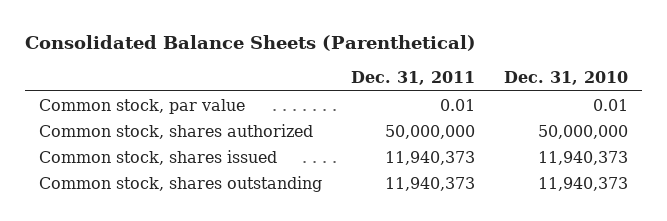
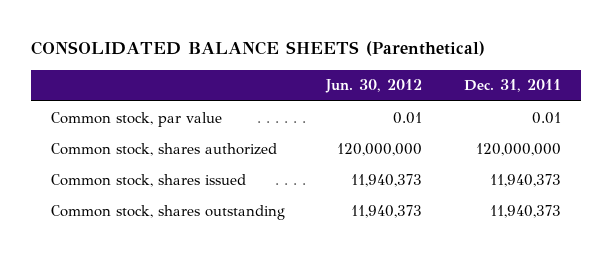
- Consolidated Balance Sheets (Parenthetical)
+ CONSOLIDATED BALANCE SHEETS (Parenthetical)
- | Dec. 31, 2011 | Dec. 31, 2010
+ | Jun. 30, 2012 | Dec. 31, 2011
- Common stock, shares authorized | 50,000,000 | 50,000,000
+ Common stock, shares authorized | 120,000,000 | 120,000,000

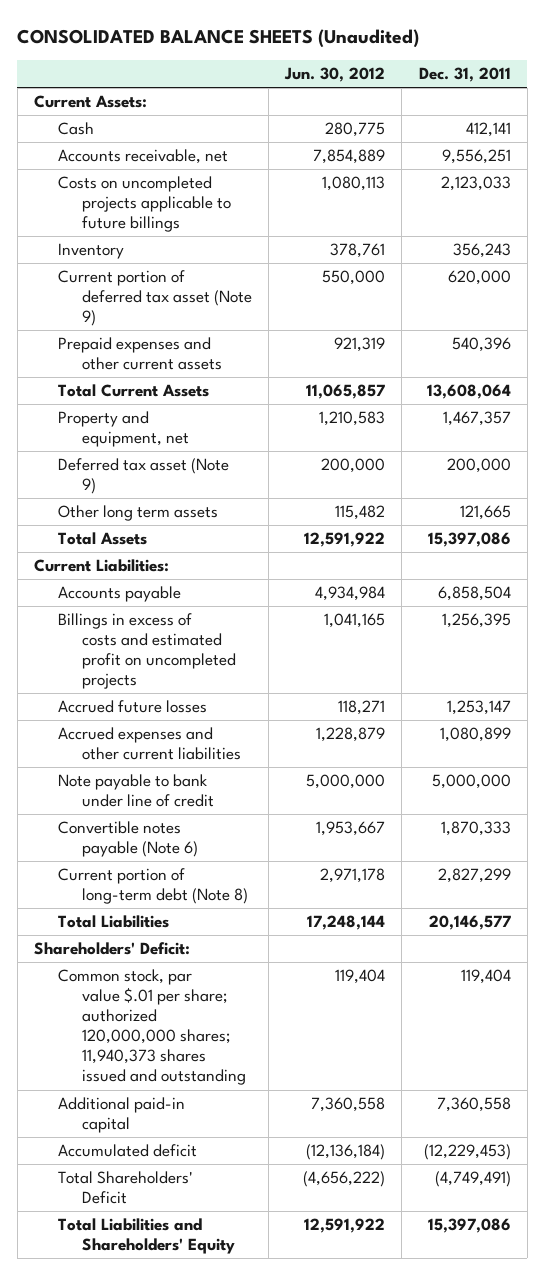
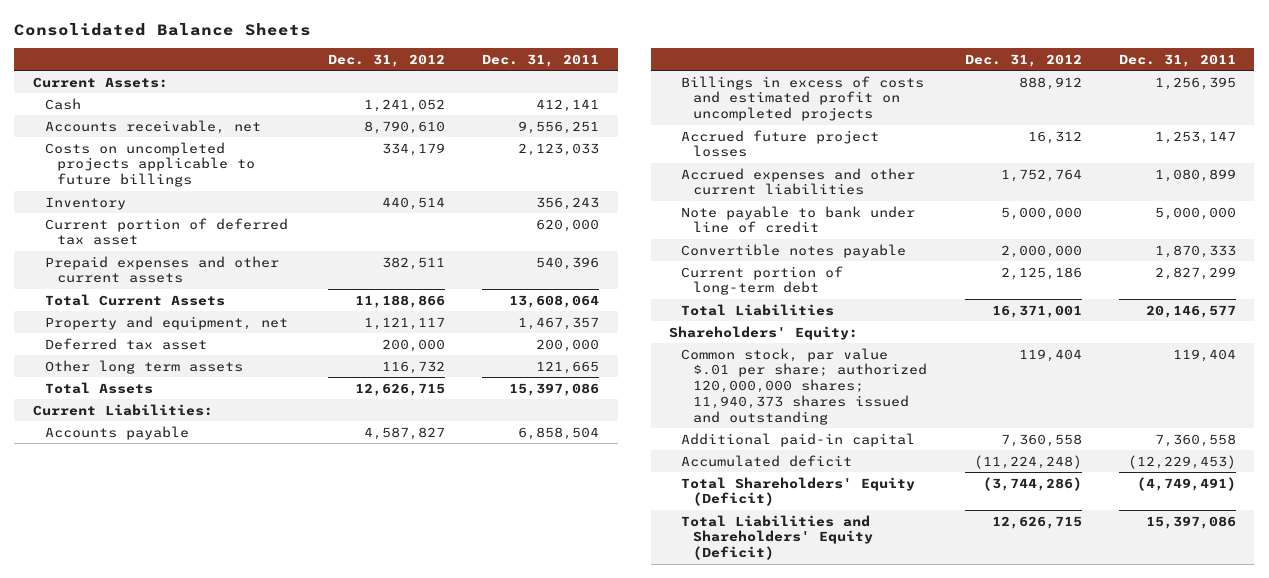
- CONSOLIDATED BALANCE SHEETS (Unaudited)
+ Consolidated Balance Sheets
- | Jun. 30, 2012 | Dec. 31, 2011
+ | Dec. 31, 2012 | Dec. 31, 2011
- Current portion of deferred tax asset (Note 9) | 550,000 | 620,000
+ Current portion of deferred tax asset | | 620,000
- Deferred tax asset (Note 9) | 200,000 | 200,000
+ Deferred tax asset | 200,000 | 200,000
- Accrued future losses | 118,271 | 1,253,147
+ Accrued future project losses | 16,312 | 1,253,147
- Convertible notes payable (Note 6) | 1,953,667 | 1,870,333
- Current portion of long-term debt (Note 8) | 2,971,178 | 2,827,299
+ Convertible notes payable | 2,000,000 | 1,870,333
+ Current portion of long-term debt | 2,125,186 | 2,827,299
- Shareholders' Deficit:
+ Shareholders' Equity:
- Total Shareholders' Deficit | (4,656,222) | (4,749,491)
- Total Liabilities and Shareholders' Equity | 12,591,922 | 15,397,086
+ Total Shareholders' Equity (Deficit) | (3,744,286) | (4,749,491)
+ Total Liabilities and Shareholders' Equity (Deficit) | 12,626,715 | 15,397,086

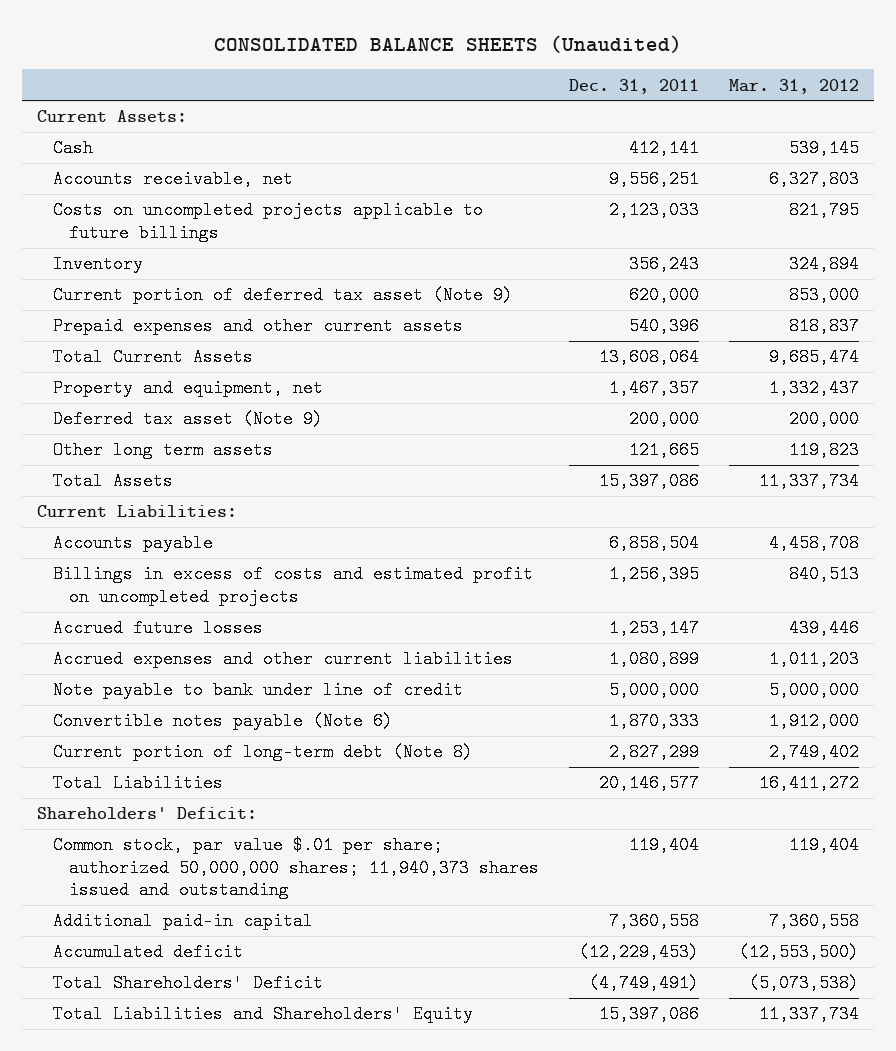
- Consolidated Balance Sheets
+ CONSOLIDATED BALANCE SHEETS (Unaudited)
- | Dec. 31, 2012 | Dec. 31, 2011
+ | Dec. 31, 2011 | Mar. 31, 2012
- Current portion of deferred tax asset | | 620,000
+ Current portion of deferred tax asset (Note 9) | 620,000 | 853,000
- Deferred tax asset | 200,000 | 200,000
+ Deferred tax asset (Note 9) | 200,000 | 200,000
- Accrued future project losses | 16,312 | 1,253,147
+ Accrued future losses | 1,253,147 | 439,446
- Convertible notes payable | 2,000,000 | 1,870,333
- Current portion of long-term debt | 2,125,186 | 2,827,299
+ Convertible notes payable (Note 6) | 1,870,333 | 1,912,000
+ Current portion of long-term debt (Note 8) | 2,827,299 | 2,749,402
- Shareholders' Equity:
- Common stock, par value $.01 per share; authorized 120,000,000 shares; 11,940,373 shares issued and outstanding | 119,404 | 119,404
+ Shareholders' Deficit:
+ Common stock, par value $.01 per share; authorized 50,000,000 shares; 11,940,373 shares issued and outstanding | 119,404 | 119,404
- Total Shareholders' Equity (Deficit) | (3,744,286) | (4,749,491)
- Total Liabilities and Shareholders' Equity (Deficit) | 12,626,715 | 15,397,086
+ Total Shareholders' Deficit | (4,749,491) | (5,073,538)
+ Total Liabilities and Shareholders' Equity | 15,397,086 | 11,337,734

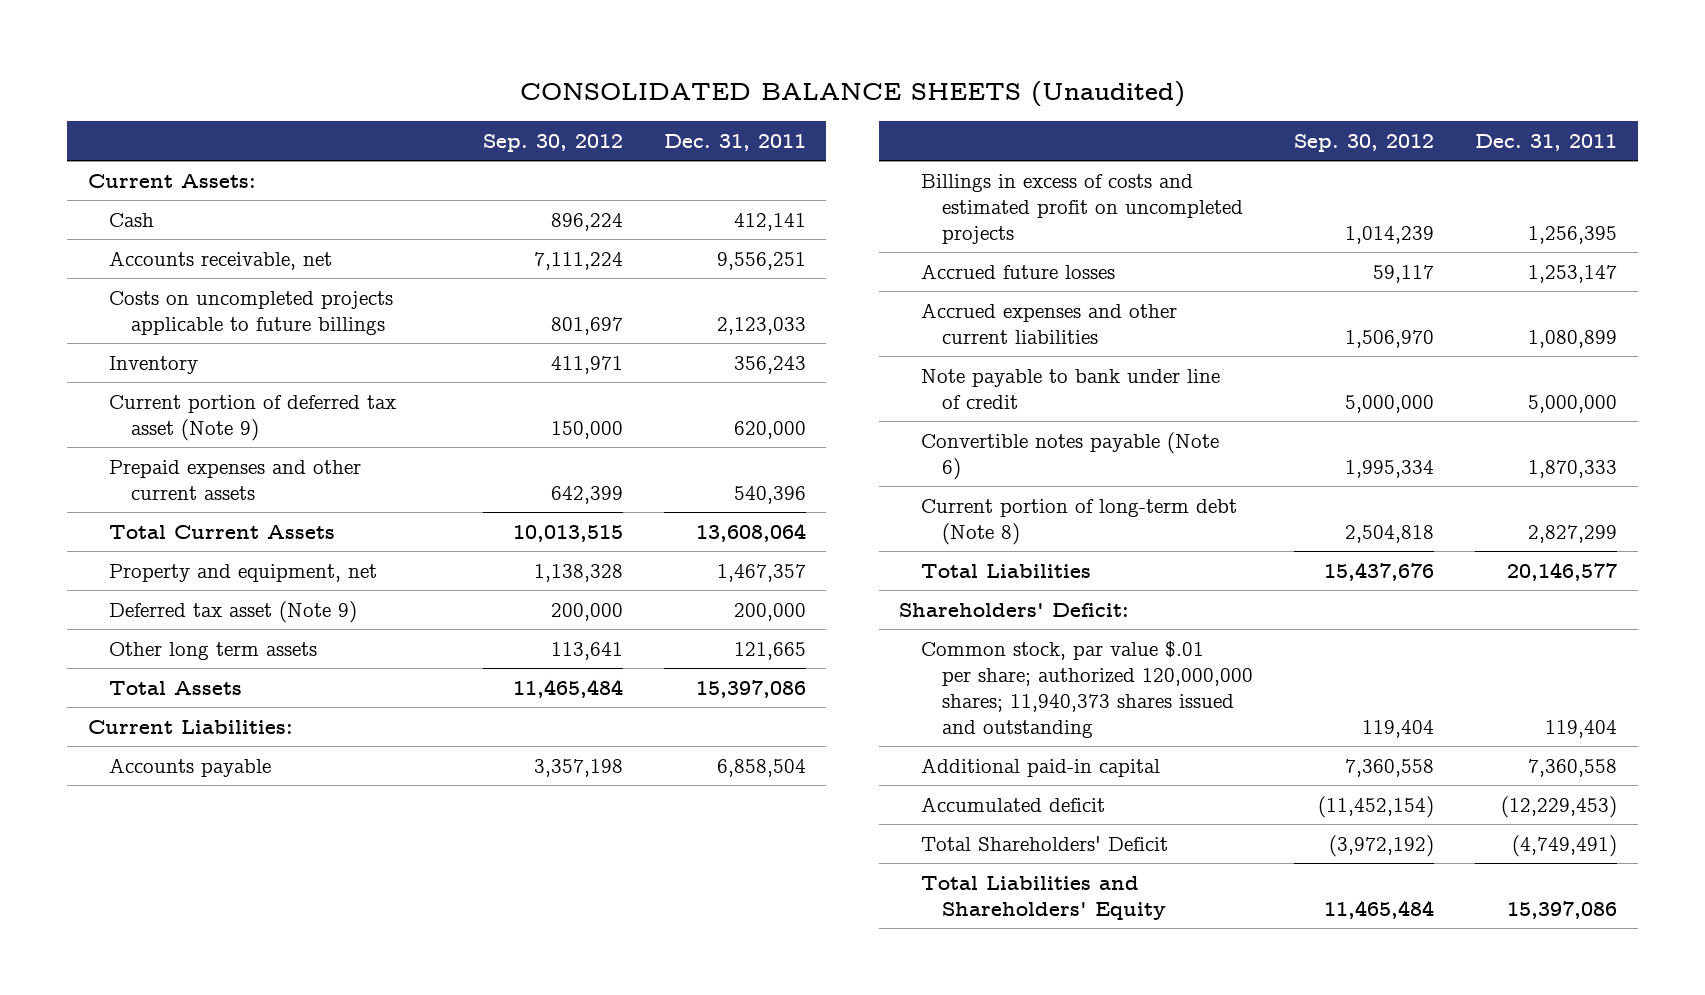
- | Dec. 31, 2011 | Mar. 31, 2012
+ | Sep. 30, 2012 | Dec. 31, 2011
- Common stock, par value $.01 per share; authorized 50,000,000 shares; 11,940,373 shares issued and outstanding | 119,404 | 119,404
+ Common stock, par value $.01 per share; authorized 120,000,000 shares; 11,940,373 shares issued and outstanding | 119,404 | 119,404

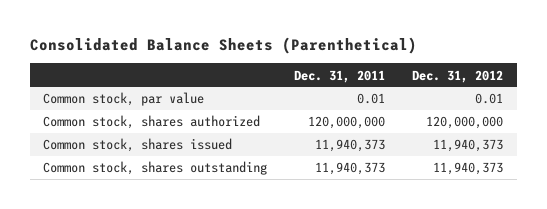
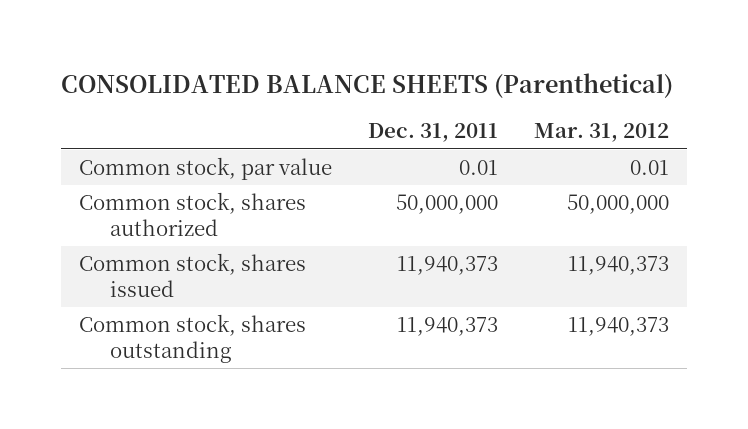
- Consolidated Balance Sheets (Parenthetical)
+ CONSOLIDATED BALANCE SHEETS (Parenthetical)
- | Dec. 31, 2011 | Dec. 31, 2012
+ | Dec. 31, 2011 | Mar. 31, 2012
- Common stock, shares authorized | 120,000,000 | 120,000,000
+ Common stock, shares authorized | 50,000,000 | 50,000,000

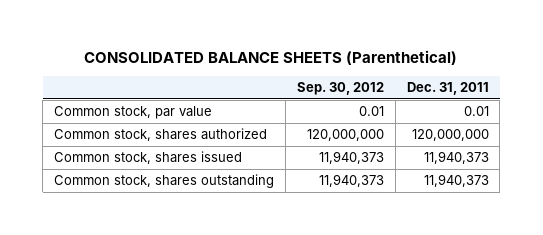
- | Dec. 31, 2011 | Mar. 31, 2012
+ | Sep. 30, 2012 | Dec. 31, 2011
- Common stock, shares authorized | 50,000,000 | 50,000,000
+ Common stock, shares authorized | 120,000,000 | 120,000,000

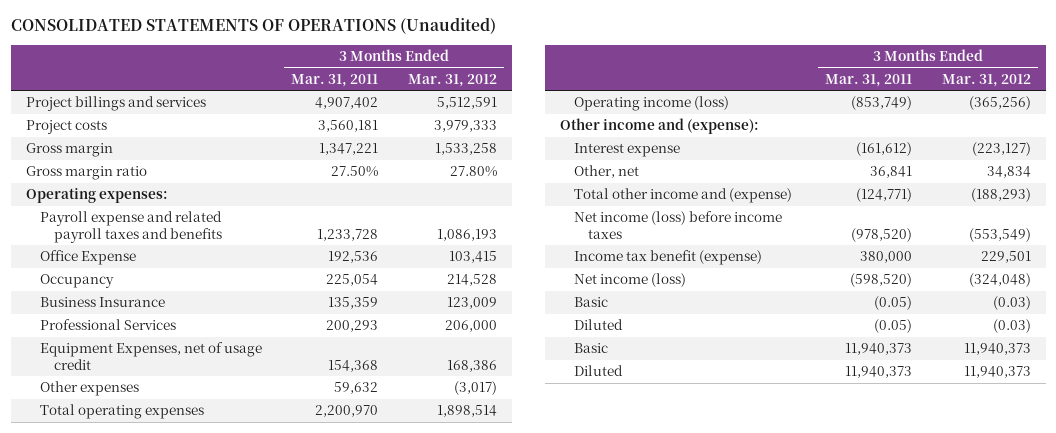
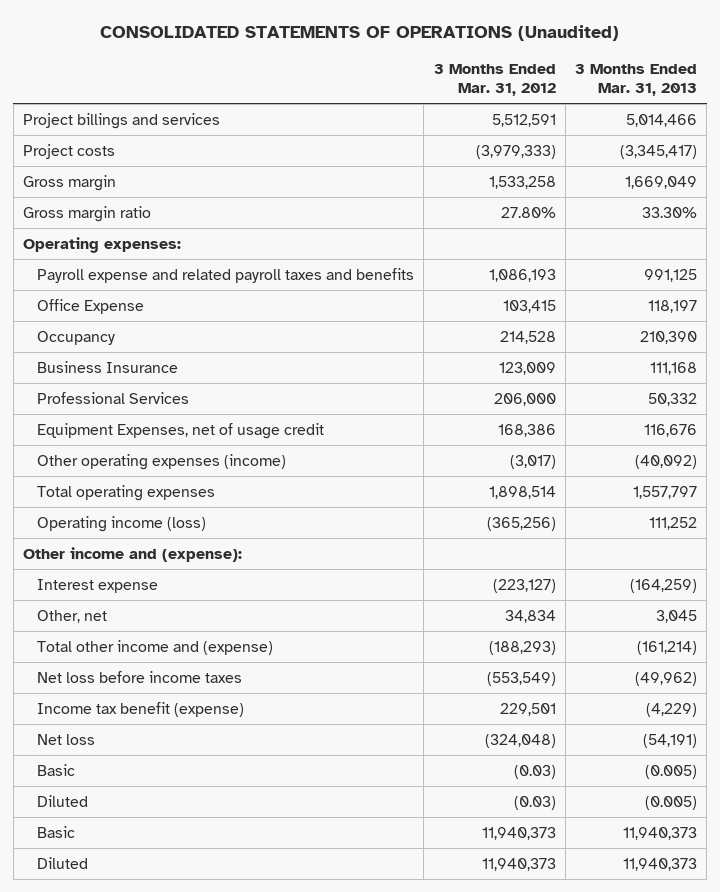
- | 3 Months Ended Mar. 31, 2011 | 3 Months Ended Mar. 31, 2012
+ | 3 Months Ended Mar. 31, 2012 | 3 Months Ended Mar. 31, 2013
- Project costs | 3,560,181 | 3,979,333
+ Project costs | (3,979,333) | (3,345,417)
- Other expenses | 59,632 | (3,017)
+ Other operating expenses (income) | (3,017) | (40,092)
- Net income (loss) before income taxes | (978,520) | (553,549)
+ Net loss before income taxes | (553,549) | (49,962)
- Net income (loss) | (598,520) | (324,048)
+ Net loss | (324,048) | (54,191)

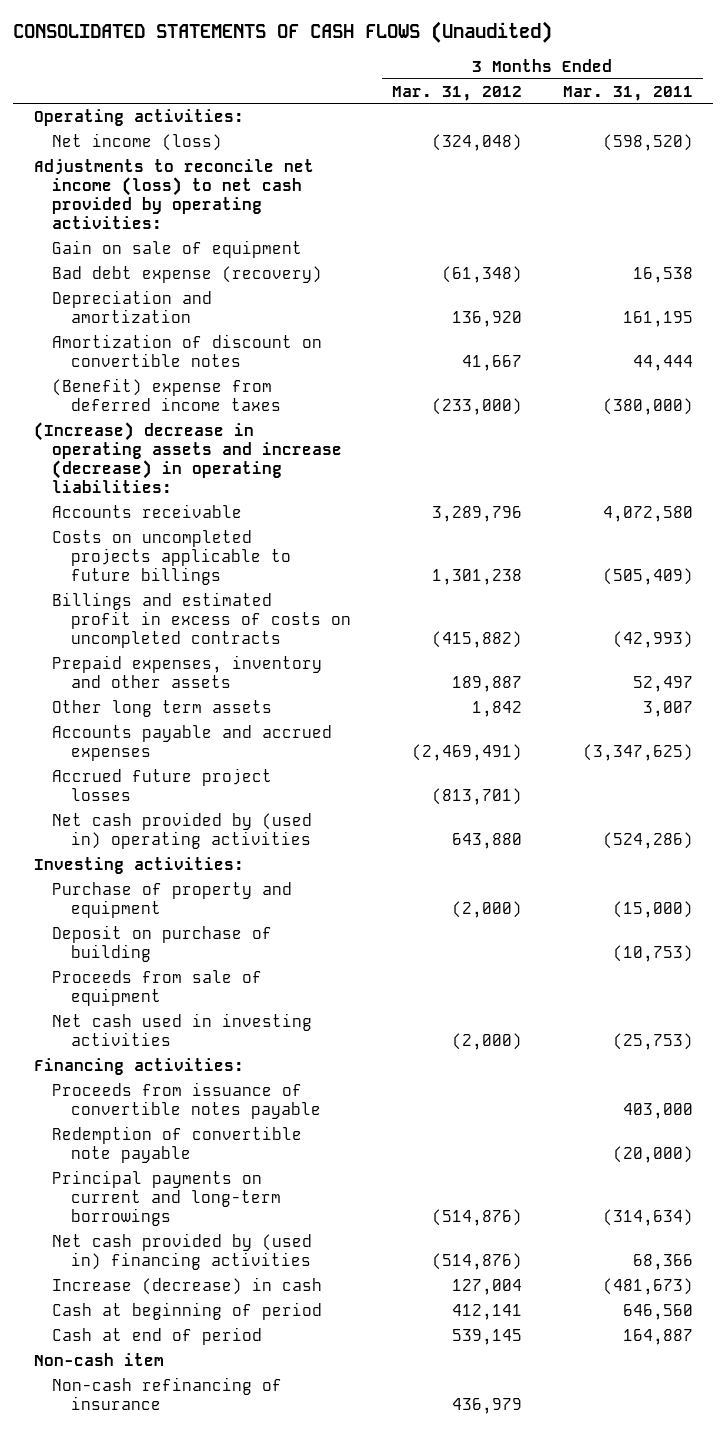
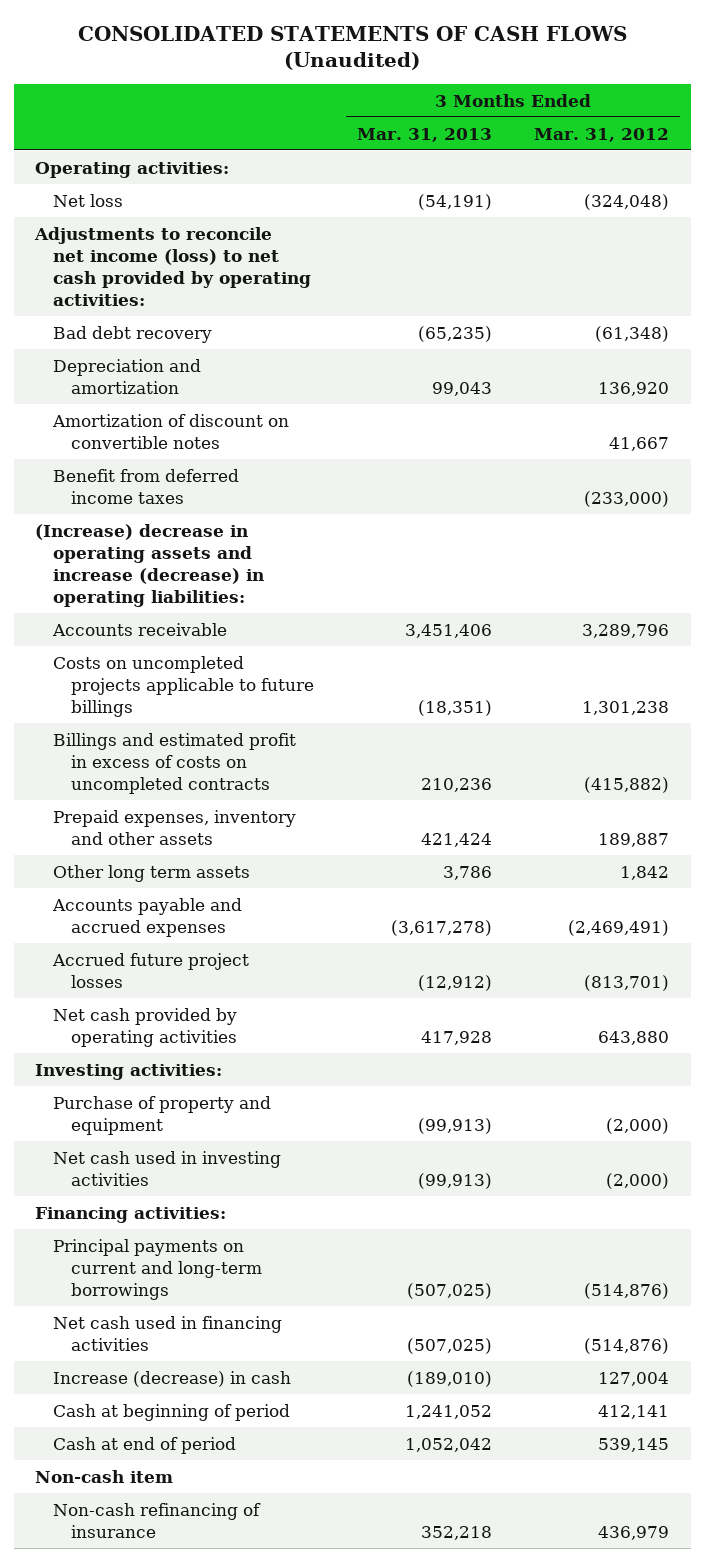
- | 3 Months Ended Mar. 31, 2012 | 3 Months Ended Mar. 31, 2011
+ | 3 Months Ended Mar. 31, 2013 | 3 Months Ended Mar. 31, 2012
- Net income (loss) | (324,048) | (598,520)
+ Net loss | (54,191) | (324,048)
- Gain on sale of equipment
- Bad debt expense (recovery) | (61,348) | 16,538
+ Bad debt recovery | (65,235) | (61,348)
- (Benefit) expense from deferred income taxes | (233,000) | (380,000)
+ Benefit from deferred income taxes | | (233,000)
- Net cash provided by (used in) operating activities | 643,880 | (524,286)
+ Net cash provided by operating activities | 417,928 | 643,880
- Deposit on purchase of building | | (10,753)
- Proceeds from sale of equipment
- Proceeds from issuance of convertible notes payable | | 403,000
- Redemption of convertible note payable | | (20,000)
- Net cash provided by (used in) financing activities | (514,876) | 68,366
+ Net cash used in financing activities | (507,025) | (514,876)

